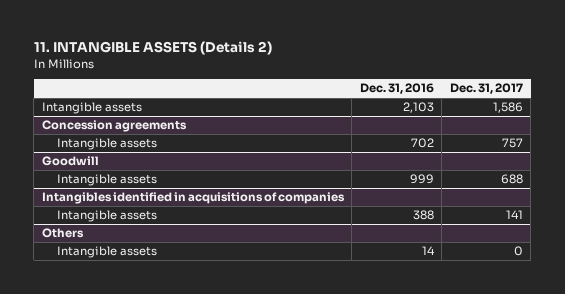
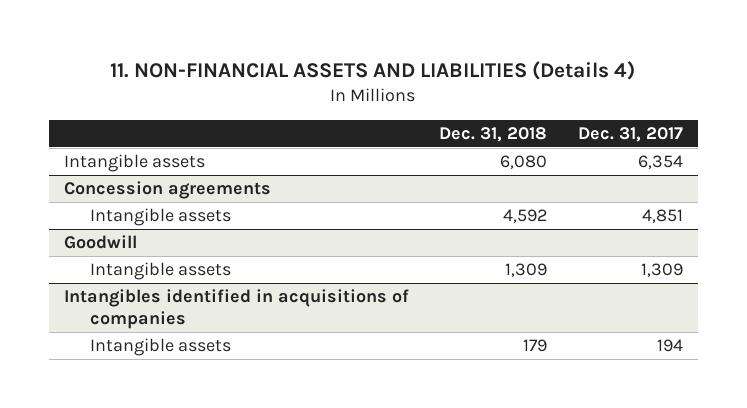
- 11. INTANGIBLE ASSETS (Details 2)
+ 11. NON-FINANCIAL ASSETS AND LIABILITIES (Details 4)
- | Dec. 31, 2016 | Dec. 31, 2017
+ | Dec. 31, 2018 | Dec. 31, 2017
- Intangible assets | 2,103 | 1,586
+ Intangible assets | 6,080 | 6,354
@ Concession agreements
- Intangible assets | 702 | 757
+ Intangible assets | 4,592 | 4,851
@ Goodwill
- Intangible assets | 999 | 688
+ Intangible assets | 1,309 | 1,309
@ Intangibles identified in acquisitions of companies
- Intangible assets | 388 | 141
- Others
- Intangible assets | 14 | 0
@ Intangibles identified in acquisitions of companies
+ Intangible assets | 179 | 194

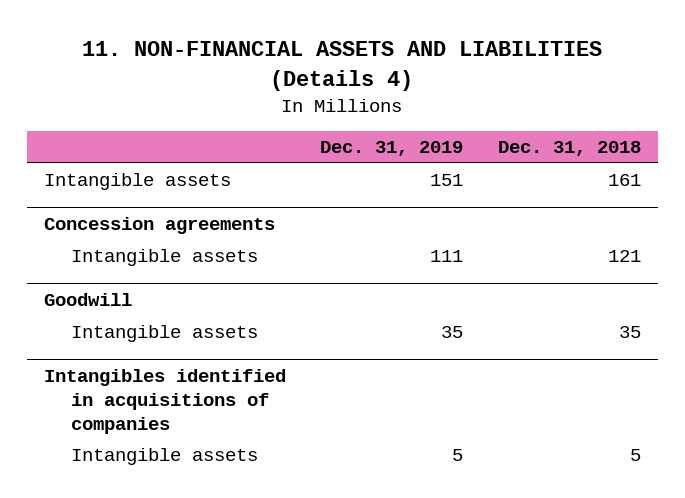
- | Dec. 31, 2018 | Dec. 31, 2017
+ | Dec. 31, 2019 | Dec. 31, 2018
- Intangible assets | 6,080 | 6,354
+ Intangible assets | 151 | 161
@ Concession agreements
- Intangible assets | 4,592 | 4,851
+ Intangible assets | 111 | 121
@ Goodwill
- Intangible assets | 1,309 | 1,309
+ Intangible assets | 35 | 35
@ Intangibles identified in acquisitions of companies
- Intangible assets | 179 | 194
+ Intangible assets | 5 | 5

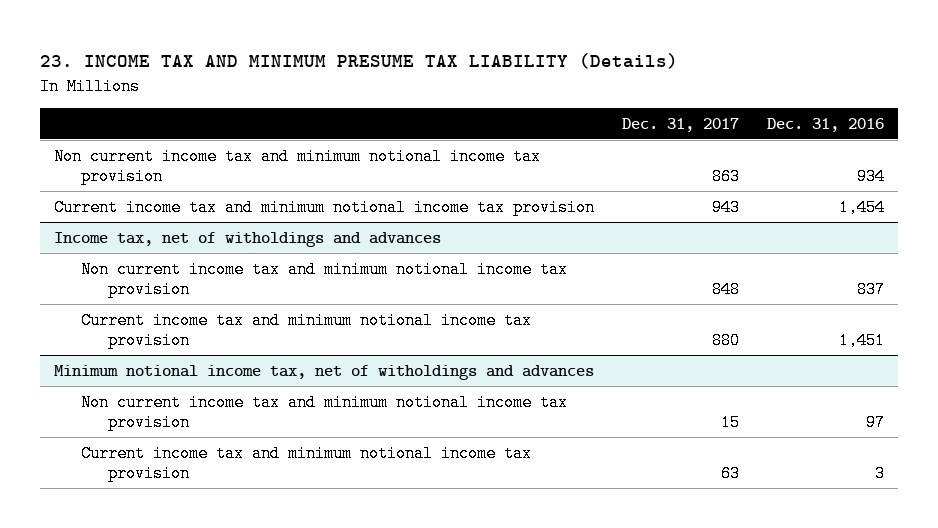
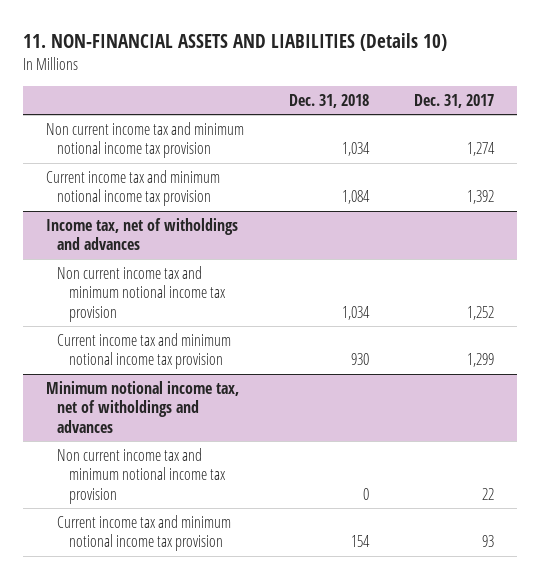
- 23. INCOME TAX AND MINIMUM PRESUME TAX LIABILITY (Details)
+ 11. NON-FINANCIAL ASSETS AND LIABILITIES (Details 10)
- | Dec. 31, 2017 | Dec. 31, 2016
+ | Dec. 31, 2018 | Dec. 31, 2017
- Non current income tax and minimum notional income tax provision | 863 | 934
- Current income tax and minimum notional income tax provision | 943 | 1,454
+ Non current income tax and minimum notional income tax provision | 1,034 | 1,274
+ Current income tax and minimum notional income tax provision | 1,084 | 1,392
@ Income tax, net of witholdings and advances
- Non current income tax and minimum notional income tax provision | 848 | 837
- Current income tax and minimum notional income tax provision | 880 | 1,451
+ Non current income tax and minimum notional income tax provision | 1,034 | 1,252
+ Current income tax and minimum notional income tax provision | 930 | 1,299
@ Minimum notional income tax, net of witholdings and advances
- Non current income tax and minimum notional income tax provision | 15 | 97
- Current income tax and minimum notional income tax provision | 63 | 3
+ Non current income tax and minimum notional income tax provision | 0 | 22
+ Current income tax and minimum notional income tax provision | 154 | 93

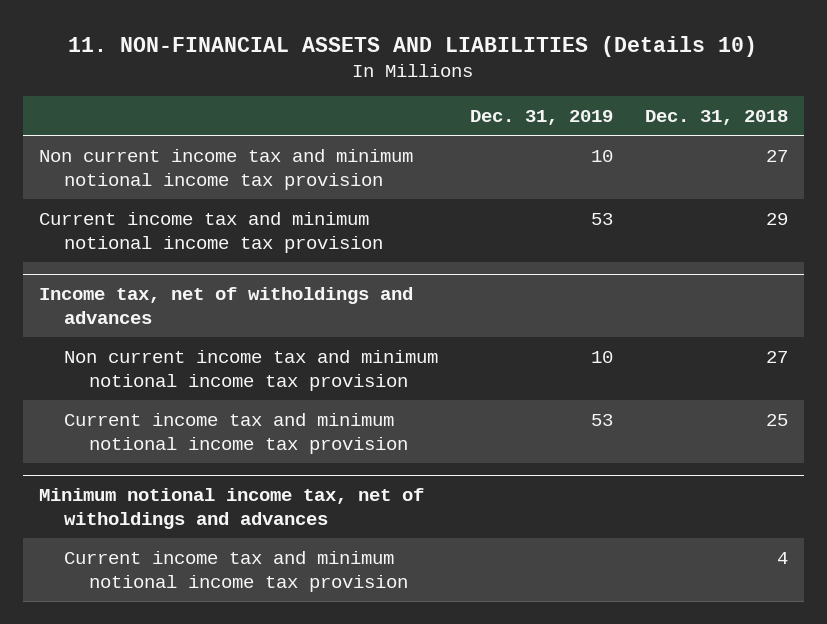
- | Dec. 31, 2018 | Dec. 31, 2017
+ | Dec. 31, 2019 | Dec. 31, 2018
- Non current income tax and minimum notional income tax provision | 1,034 | 1,274
- Current income tax and minimum notional income tax provision | 1,084 | 1,392
+ Non current income tax and minimum notional income tax provision | 10 | 27
+ Current income tax and minimum notional income tax provision | 53 | 29
@ Income tax, net of witholdings and advances
- Non current income tax and minimum notional income tax provision | 1,034 | 1,252
- Current income tax and minimum notional income tax provision | 930 | 1,299
+ Non current income tax and minimum notional income tax provision | 10 | 27
+ Current income tax and minimum notional income tax provision | 53 | 25
@ Minimum notional income tax, net of witholdings and advances
- Non current income tax and minimum notional income tax provision | 0 | 22
- Current income tax and minimum notional income tax provision | 154 | 93
+ Current income tax and minimum notional income tax provision | | 4

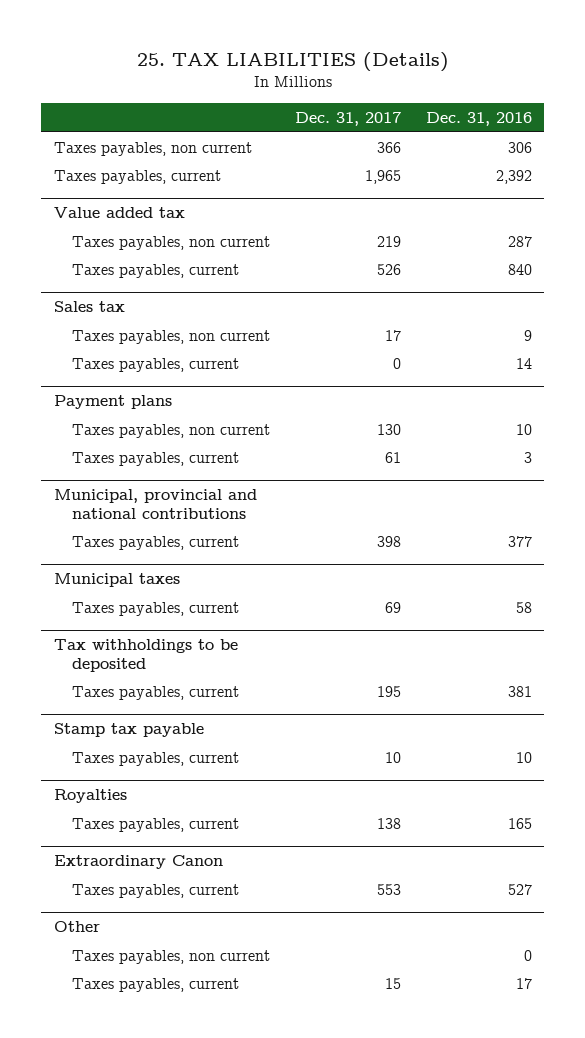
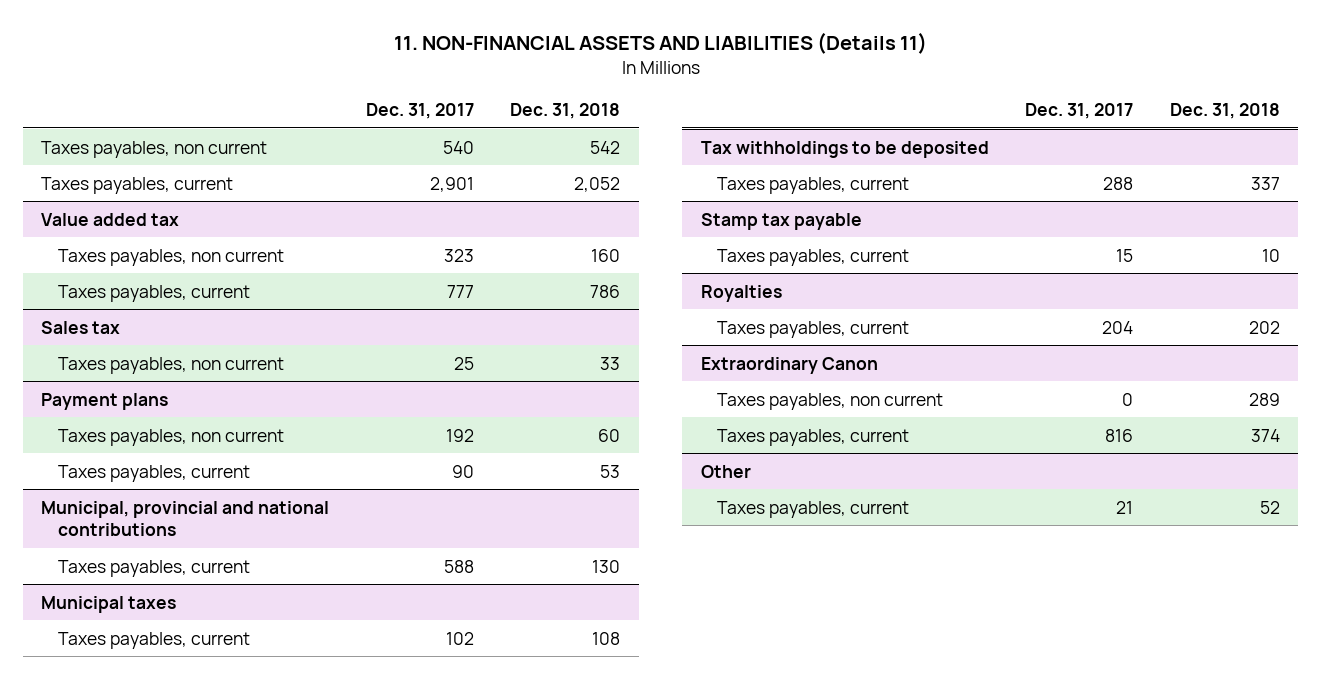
- 25. TAX LIABILITIES (Details)
+ 11. NON-FINANCIAL ASSETS AND LIABILITIES (Details 11)
- | Dec. 31, 2017 | Dec. 31, 2016
+ | Dec. 31, 2017 | Dec. 31, 2018
- Taxes payables, non current | 366 | 306
- Taxes payables, current | 1,965 | 2,392
+ Taxes payables, non current | 540 | 542
+ Taxes payables, current | 2,901 | 2,052
@ Value added tax
- Taxes payables, non current | 219 | 287
- Taxes payables, current | 526 | 840
+ Taxes payables, non current | 323 | 160
+ Taxes payables, current | 777 | 786
@ Sales tax
- Taxes payables, non current | 17 | 9
- Taxes payables, current | 0 | 14
+ Taxes payables, non current | 25 | 33
@ Payment plans
- Taxes payables, non current | 130 | 10
- Taxes payables, current | 61 | 3
+ Taxes payables, non current | 192 | 60
+ Taxes payables, current | 90 | 53
@ Municipal, provincial and national contributions
- Taxes payables, current | 398 | 377
+ Taxes payables, current | 588 | 130
@ Municipal taxes
- Taxes payables, current | 69 | 58
+ Taxes payables, current | 102 | 108
@ Tax withholdings to be deposited
- Taxes payables, current | 195 | 381
+ Taxes payables, current | 288 | 337
@ Stamp tax payable
- Taxes payables, current | 10 | 10
+ Taxes payables, current | 15 | 10
@ Royalties
- Taxes payables, current | 138 | 165
+ Taxes payables, current | 204 | 202
@ Extraordinary Canon
- Taxes payables, current | 553 | 527
+ Taxes payables, non current | 0 | 289
+ Taxes payables, current | 816 | 374
@ Other
- Taxes payables, non current | | 0
- Taxes payables, current | 15 | 17
+ Taxes payables, current | 21 | 52

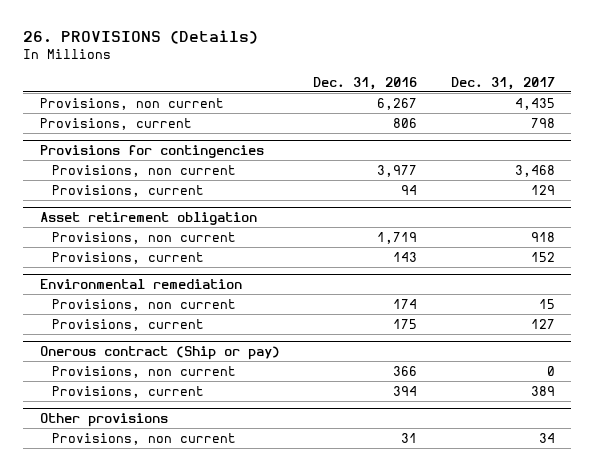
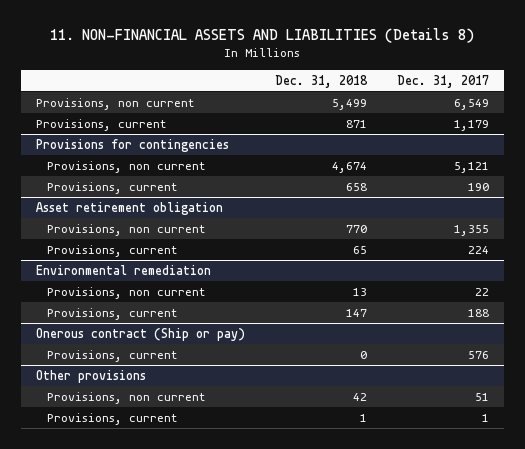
- 26. PROVISIONS (Details)
+ 11. NON-FINANCIAL ASSETS AND LIABILITIES (Details 8)
- | Dec. 31, 2016 | Dec. 31, 2017
+ | Dec. 31, 2018 | Dec. 31, 2017
- Provisions, non current | 6,267 | 4,435
- Provisions, current | 806 | 798
+ Provisions, non current | 5,499 | 6,549
+ Provisions, current | 871 | 1,179
@ Provisions for contingencies
- Provisions, non current | 3,977 | 3,468
- Provisions, current | 94 | 129
+ Provisions, non current | 4,674 | 5,121
+ Provisions, current | 658 | 190
@ Asset retirement obligation
- Provisions, non current | 1,719 | 918
- Provisions, current | 143 | 152
+ Provisions, non current | 770 | 1,355
+ Provisions, current | 65 | 224
@ Environmental remediation
- Provisions, non current | 174 | 15
- Provisions, current | 175 | 127
+ Provisions, non current | 13 | 22
+ Provisions, current | 147 | 188
@ Onerous contract (Ship or pay)
- Provisions, non current | 366 | 0
- Provisions, current | 394 | 389
+ Provisions, current | 0 | 576
@ Other provisions
- Provisions, non current | 31 | 34
+ Provisions, non current | 42 | 51
+ Provisions, current | 1 | 1

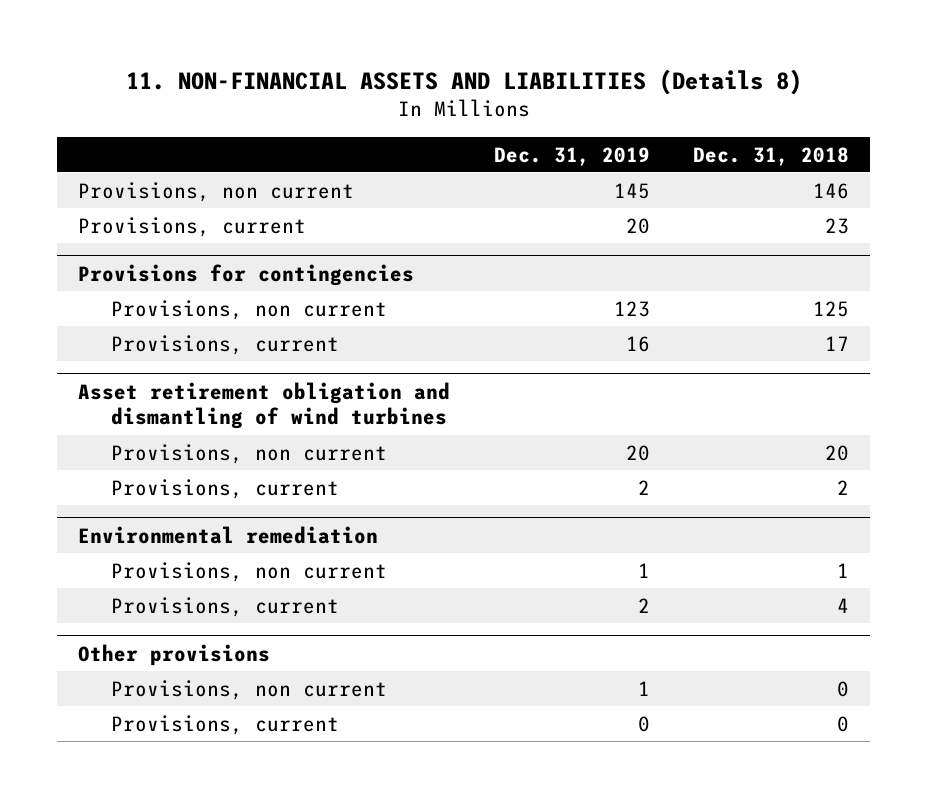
- | Dec. 31, 2018 | Dec. 31, 2017
+ | Dec. 31, 2019 | Dec. 31, 2018
- Provisions, non current | 5,499 | 6,549
- Provisions, current | 871 | 1,179
+ Provisions, non current | 145 | 146
+ Provisions, current | 20 | 23
@ Provisions for contingencies
- Provisions, non current | 4,674 | 5,121
- Provisions, current | 658 | 190
- Asset retirement obligation
- Provisions, non current | 770 | 1,355
- Provisions, current | 65 | 224
@ Provisions for contingencies
+ Provisions, non current | 123 | 125
+ Provisions, current | 16 | 17
+ Asset retirement obligation and dismantling of wind turbines
+ Provisions, non current | 20 | 20
+ Provisions, current | 2 | 2
@ Environmental remediation
- Provisions, non current | 13 | 22
- Provisions, current | 147 | 188
- Onerous contract (Ship or pay)
- Provisions, current | 0 | 576
@ Environmental remediation
+ Provisions, non current | 1 | 1
+ Provisions, current | 2 | 4
@ Other provisions
- Provisions, non current | 42 | 51
- Provisions, current | 1 | 1
+ Provisions, non current | 1 | 0
+ Provisions, current | 0 | 0

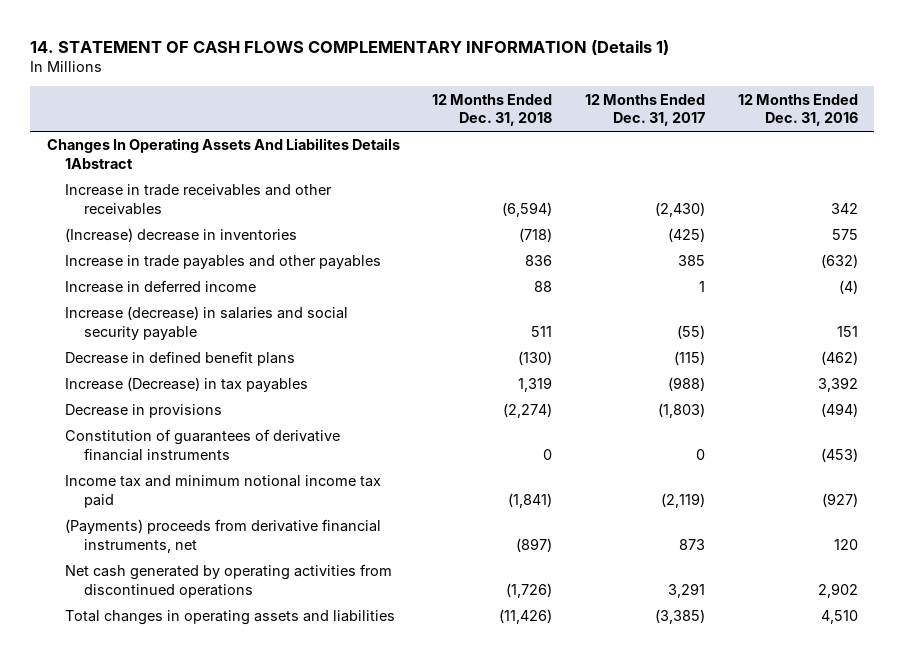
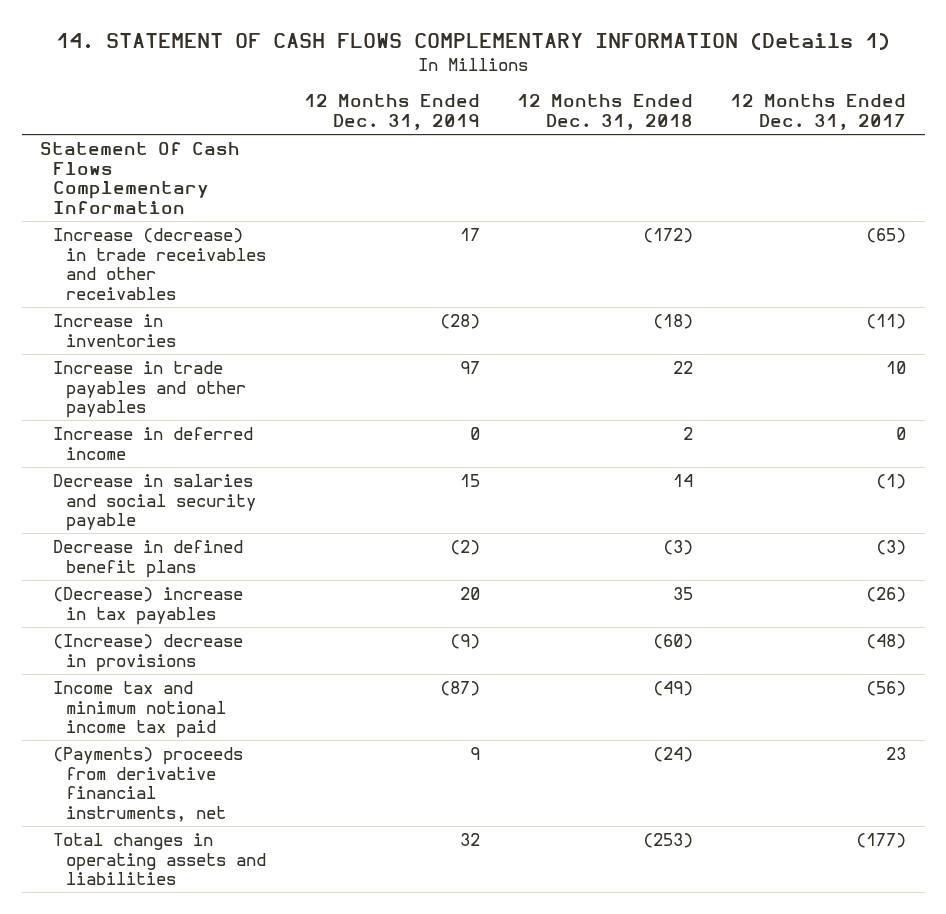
- | 12 Months Ended Dec. 31, 2018 | 12 Months Ended Dec. 31, 2017 | 12 Months Ended Dec. 31, 2016
+ | 12 Months Ended Dec. 31, 2019 | 12 Months Ended Dec. 31, 2018 | 12 Months Ended Dec. 31, 2017
- Changes In Operating Assets And Liabilites Details 1Abstract
- Increase in trade receivables and other receivables | (6,594) | (2,430) | 342
- (Increase) decrease in inventories | (718) | (425) | 575
- Increase in trade payables and other payables | 836 | 385 | (632)
- Increase in deferred income | 88 | 1 | (4)
- Increase (decrease) in salaries and social security payable | 511 | (55) | 151
- Decrease in defined benefit plans | (130) | (115) | (462)
- Increase (Decrease) in tax payables | 1,319 | (988) | 3,392
- Decrease in provisions | (2,274) | (1,803) | (494)
- Constitution of guarantees of derivative financial instruments | 0 | 0 | (453)
- Income tax and minimum notional income tax paid | (1,841) | (2,119) | (927)
- (Payments) proceeds from derivative financial instruments, net | (897) | 873 | 120
- Net cash generated by operating activities from discontinued operations | (1,726) | 3,291 | 2,902
- Total changes in operating assets and liabilities | (11,426) | (3,385) | 4,510
+ Statement Of Cash Flows Complementary Information
+ Increase (decrease) in trade receivables and other receivables | 17 | (172) | (65)
+ Increase in inventories | (28) | (18) | (11)
+ Increase in trade payables and other payables | 97 | 22 | 10
+ Increase in deferred income | 0 | 2 | 0
+ Decrease in salaries and social security payable | 15 | 14 | (1)
+ Decrease in defined benefit plans | (2) | (3) | (3)
+ (Decrease) increase in tax payables | 20 | 35 | (26)
+ (Increase) decrease in provisions | (9) | (60) | (48)
+ Income tax and minimum notional income tax paid | (87) | (49) | (56)
+ (Payments) proceeds from derivative financial instruments, net | 9 | (24) | 23
+ Total changes in operating assets and liabilities | 32 | (253) | (177)

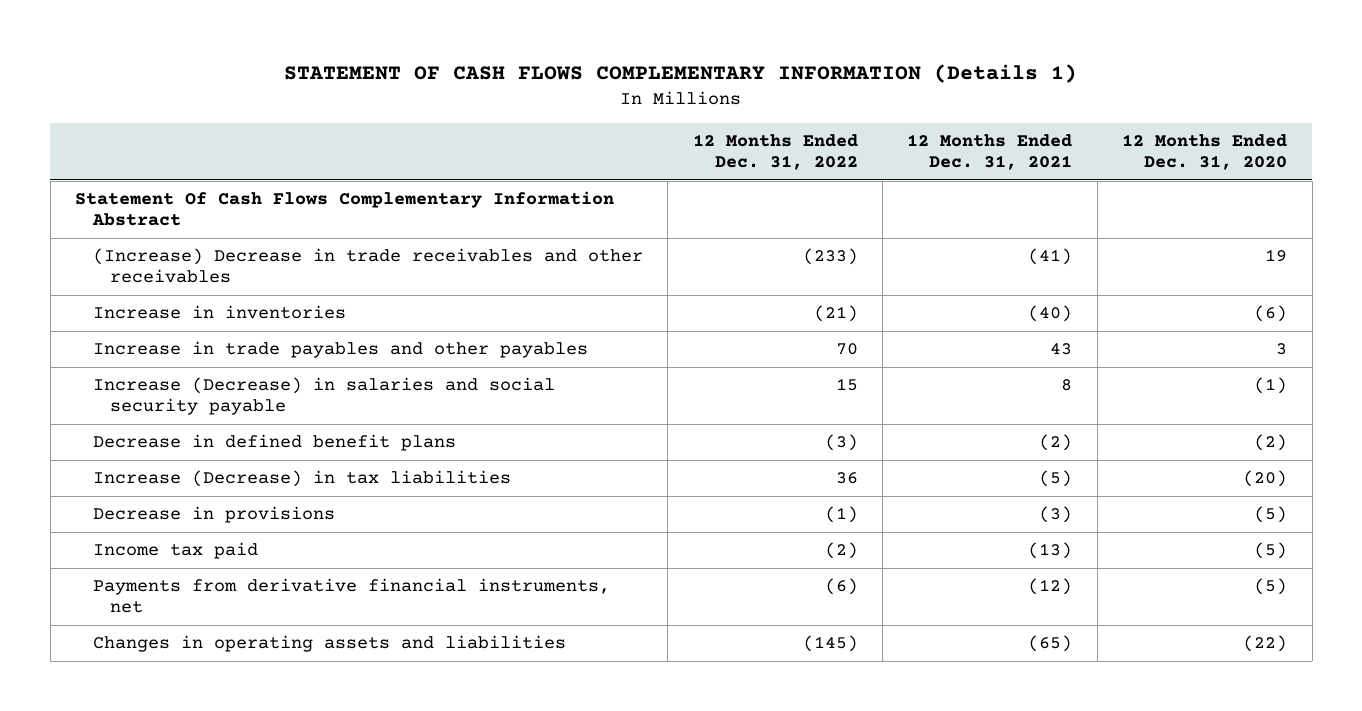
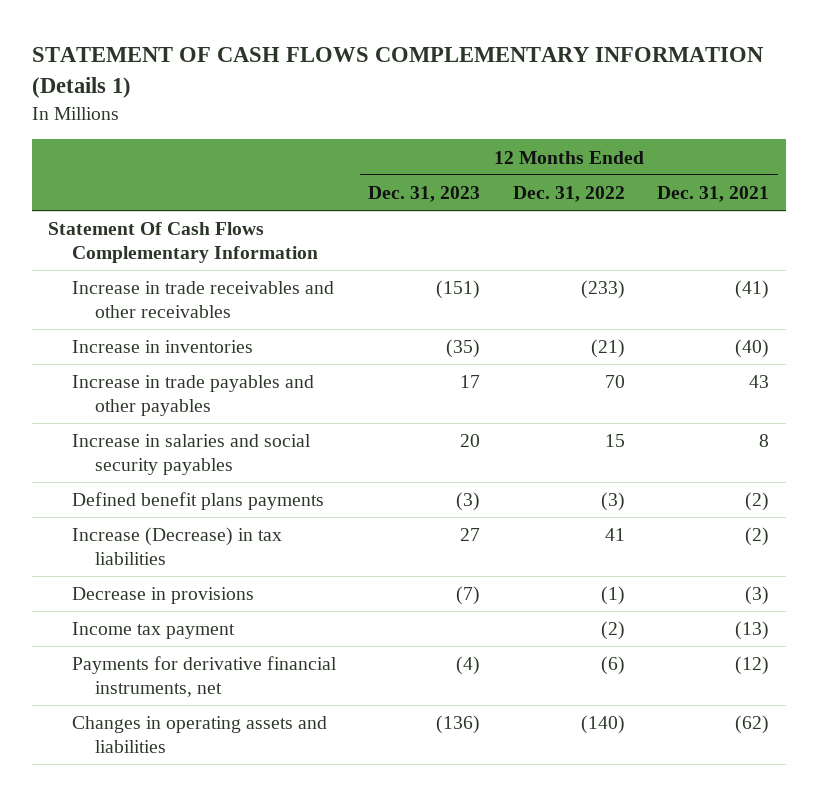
- | 12 Months Ended Dec. 31, 2022 | 12 Months Ended Dec. 31, 2021 | 12 Months Ended Dec. 31, 2020
+ | 12 Months Ended Dec. 31, 2023 | 12 Months Ended Dec. 31, 2022 | 12 Months Ended Dec. 31, 2021
- Statement Of Cash Flows Complementary Information Abstract
- (Increase) Decrease in trade receivables and other receivables | (233) | (41) | 19
+ Statement Of Cash Flows Complementary Information
+ Increase in trade receivables and other receivables | (151) | (233) | (41)
- Increase (Decrease) in salaries and social security payable | 15 | 8 | (1)
- Decrease in defined benefit plans | (3) | (2) | (2)
- Increase (Decrease) in tax liabilities | 36 | (5) | (20)
+ Increase in salaries and social security payables | 20 | 15 | 8
+ Defined benefit plans payments | (3) | (3) | (2)
+ Increase (Decrease) in tax liabilities | 27 | 41 | (2)
- Income tax paid | (2) | (13) | (5)
- Payments from derivative financial instruments, net | (6) | (12) | (5)
- Changes in operating assets and liabilities | (145) | (65) | (22)
+ Income tax payment | | (2) | (13)
+ Payments for derivative financial instruments, net | (4) | (6) | (12)
+ Changes in operating assets and liabilities | (136) | (140) | (62)

